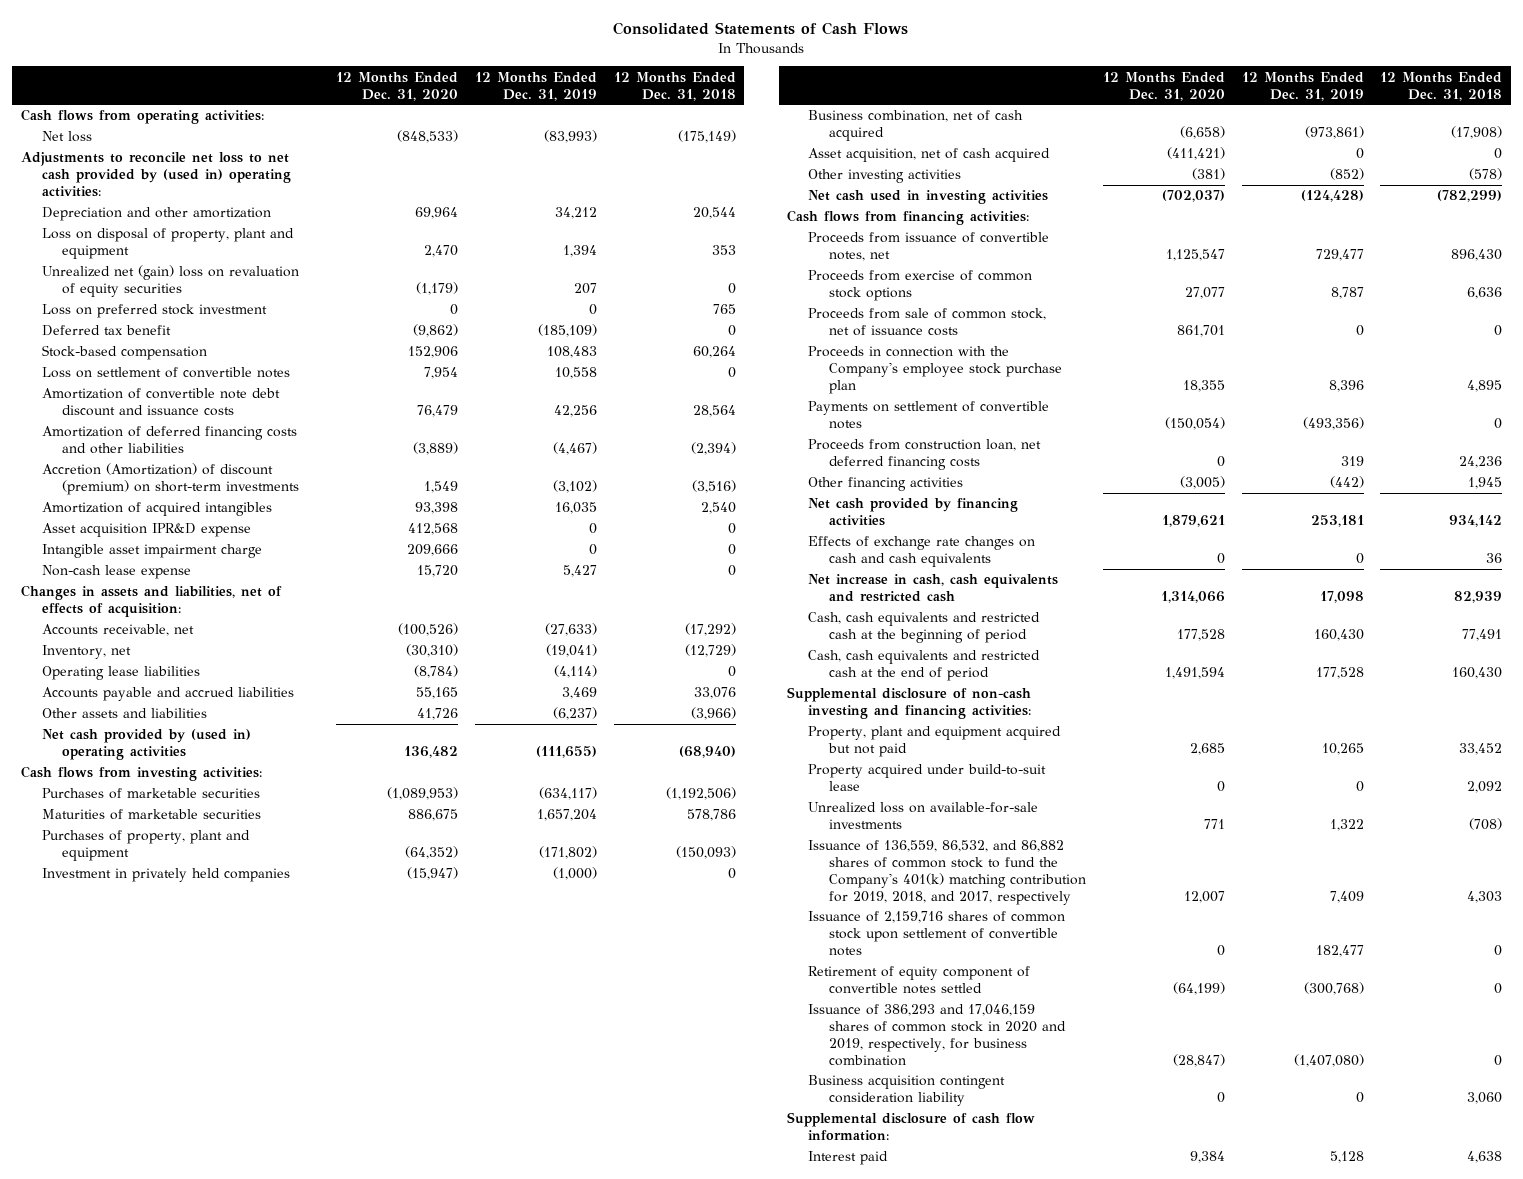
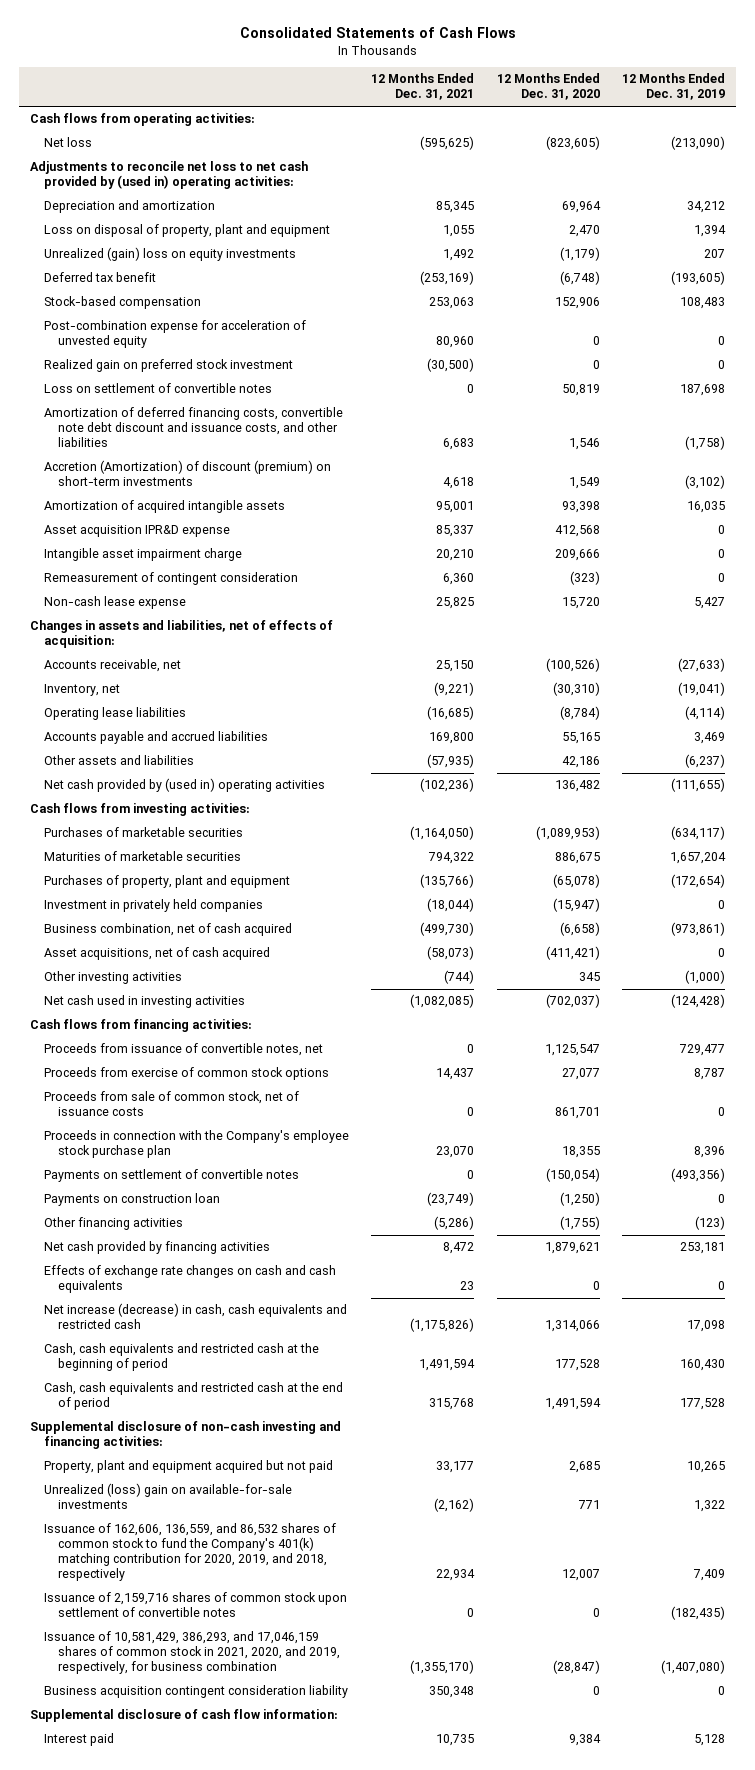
- | 12 Months Ended Dec. 31, 2020 | 12 Months Ended Dec. 31, 2019 | 12 Months Ended Dec. 31, 2018
+ | 12 Months Ended Dec. 31, 2021 | 12 Months Ended Dec. 31, 2020 | 12 Months Ended Dec. 31, 2019
- Net loss | (848,533) | (83,993) | (175,149)
+ Net loss | (595,625) | (823,605) | (213,090)
- Depreciation and other amortization | 69,964 | 34,212 | 20,544
+ Depreciation and amortization | 85,345 | 69,964 | 34,212
- Unrealized net (gain) loss on revaluation of equity securities | (1,179) | 207 | 0
- Loss on preferred stock investment | 0 | 0 | 765
- Deferred tax benefit | (9,862) | (185,109) | 0
+ Unrealized (gain) loss on equity investments | 1,492 | (1,179) | 207
+ Deferred tax benefit | (253,169) | (6,748) | (193,605)
- Loss on settlement of convertible notes | 7,954 | 10,558 | 0
- Amortization of convertible note debt discount and issuance costs | 76,479 | 42,256 | 28,564
- Amortization of deferred financing costs and other liabilities | (3,889) | (4,467) | (2,394)
+ Post-combination expense for acceleration of unvested equity | 80,960 | 0 | 0
+ Realized gain on preferred stock investment | (30,500) | 0 | 0
+ Loss on settlement of convertible notes | 0 | 50,819 | 187,698
+ Amortization of deferred financing costs, convertible note debt discount and issuance costs, and other liabilities | 6,683 | 1,546 | (1,758)
- Amortization of acquired intangibles | 93,398 | 16,035 | 2,540
+ Amortization of acquired intangible assets | 95,001 | 93,398 | 16,035
+ Remeasurement of contingent consideration | 6,360 | (323) | 0
- Other assets and liabilities | 41,726 | (6,237) | (3,966)
+ Other assets and liabilities | (57,935) | 42,186 | (6,237)
- Purchases of property, plant and equipment | (64,352) | (171,802) | (150,093)
- Investment in privately held companies | (15,947) | (1,000) | 0
+ Purchases of property, plant and equipment | (135,766) | (65,078) | (172,654)
+ Investment in privately held companies | (18,044) | (15,947) | 0
- Asset acquisition, net of cash acquired | (411,421) | 0 | 0
- Other investing activities | (381) | (852) | (578)
+ Asset acquisitions, net of cash acquired | (58,073) | (411,421) | 0
+ Other investing activities | (744) | 345 | (1,000)
- Proceeds from construction loan, net deferred financing costs | 0 | 319 | 24,236
- Other financing activities | (3,005) | (442) | 1,945
+ Payments on construction loan | (23,749) | (1,250) | 0
+ Other financing activities | (5,286) | (1,755) | (123)
- Net increase in cash, cash equivalents and restricted cash | 1,314,066 | 17,098 | 82,939
+ Net increase (decrease) in cash, cash equivalents and restricted cash | (1,175,826) | 1,314,066 | 17,098
- Property acquired under build-to-suit lease | 0 | 0 | 2,092
- Unrealized loss on available-for-sale investments | 771 | 1,322 | (708)
- Issuance of 136,559, 86,532, and 86,882 shares of common stock to fund the Company's 401(k) matching contribution for 2019, 2018, and 2017, respectively | 12,007 | 7,409 | 4,303
- Issuance of 2,159,716 shares of common stock upon settlement of convertible notes | 0 | 182,477 | 0
- Retirement of equity component of convertible notes settled | (64,199) | (300,768) | 0
- Issuance of 386,293 and 17,046,159 shares of common stock in 2020 and 2019, respectively, for business combination | (28,847) | (1,407,080) | 0
+ Unrealized (loss) gain on available-for-sale investments | (2,162) | 771 | 1,322
+ Issuance of 162,606, 136,559, and 86,532 shares of common stock to fund the Company's 401(k) matching contribution for 2020, 2019, and 2018, respectively | 22,934 | 12,007 | 7,409
+ Issuance of 2,159,716 shares of common stock upon settlement of convertible notes | 0 | 0 | (182,435)
+ Issuance of 10,581,429, 386,293, and 17,046,159 shares of common stock in 2021, 2020, and 2019, respectively, for business combination | (1,355,170) | (28,847) | (1,407,080)

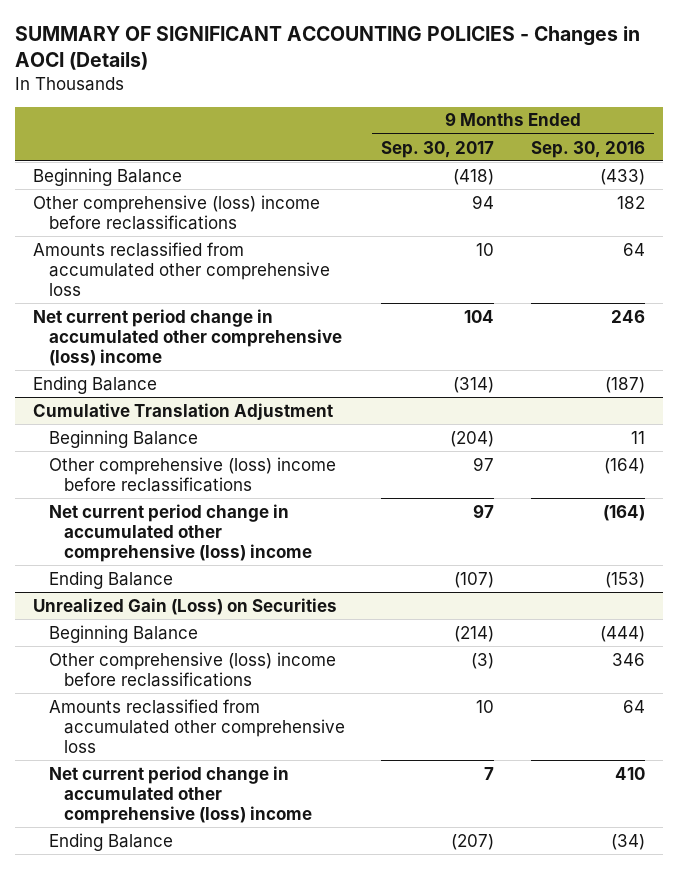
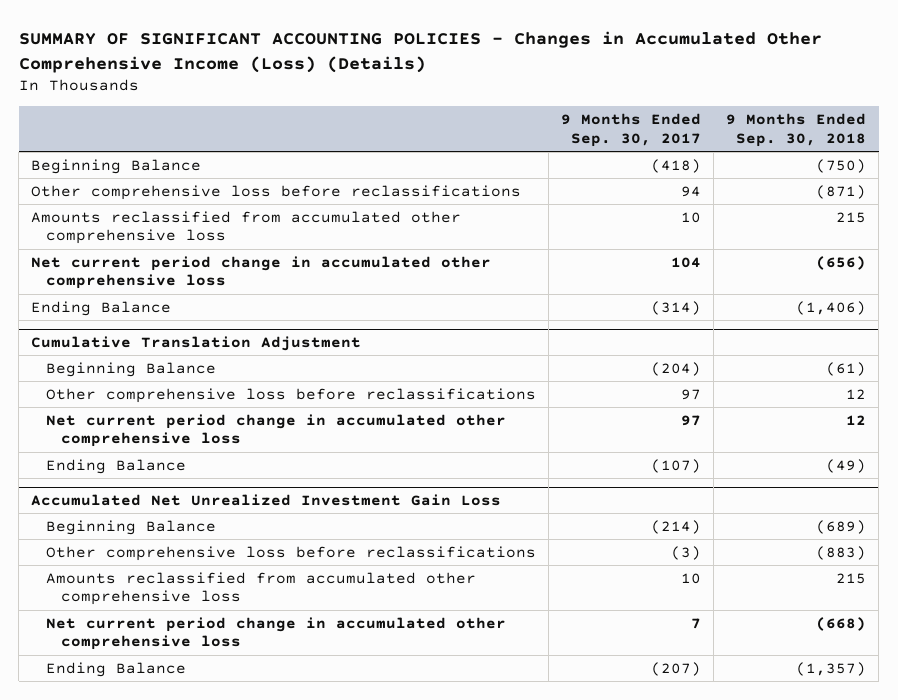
- SUMMARY OF SIGNIFICANT ACCOUNTING POLICIES - Changes in AOCI (Details)
+ SUMMARY OF SIGNIFICANT ACCOUNTING POLICIES - Changes in Accumulated Other Comprehensive Income (Loss) (Details)
- | 9 Months Ended Sep. 30, 2017 | 9 Months Ended Sep. 30, 2016
+ | 9 Months Ended Sep. 30, 2017 | 9 Months Ended Sep. 30, 2018
- Other comprehensive (loss) income before reclassifications | 94 | 182
+ Other comprehensive loss before reclassifications | 94 | (871)
- Net current period change in accumulated other comprehensive (loss) income | 104 | 246
+ Net current period change in accumulated other comprehensive loss | 104 | (656)
@ Cumulative Translation Adjustment
- Other comprehensive (loss) income before reclassifications | 97 | (164)
- Net current period change in accumulated other comprehensive (loss) income | 97 | (164)
+ Other comprehensive loss before reclassifications | 97 | 12
+ Net current period change in accumulated other comprehensive loss | 97 | 12
- Unrealized Gain (Loss) on Securities
+ Accumulated Net Unrealized Investment Gain Loss
- Other comprehensive (loss) income before reclassifications | (3) | 346
+ Other comprehensive loss before reclassifications | (3) | (883)
- Net current period change in accumulated other comprehensive (loss) income | 7 | 410
+ Net current period change in accumulated other comprehensive loss | 7 | (668)

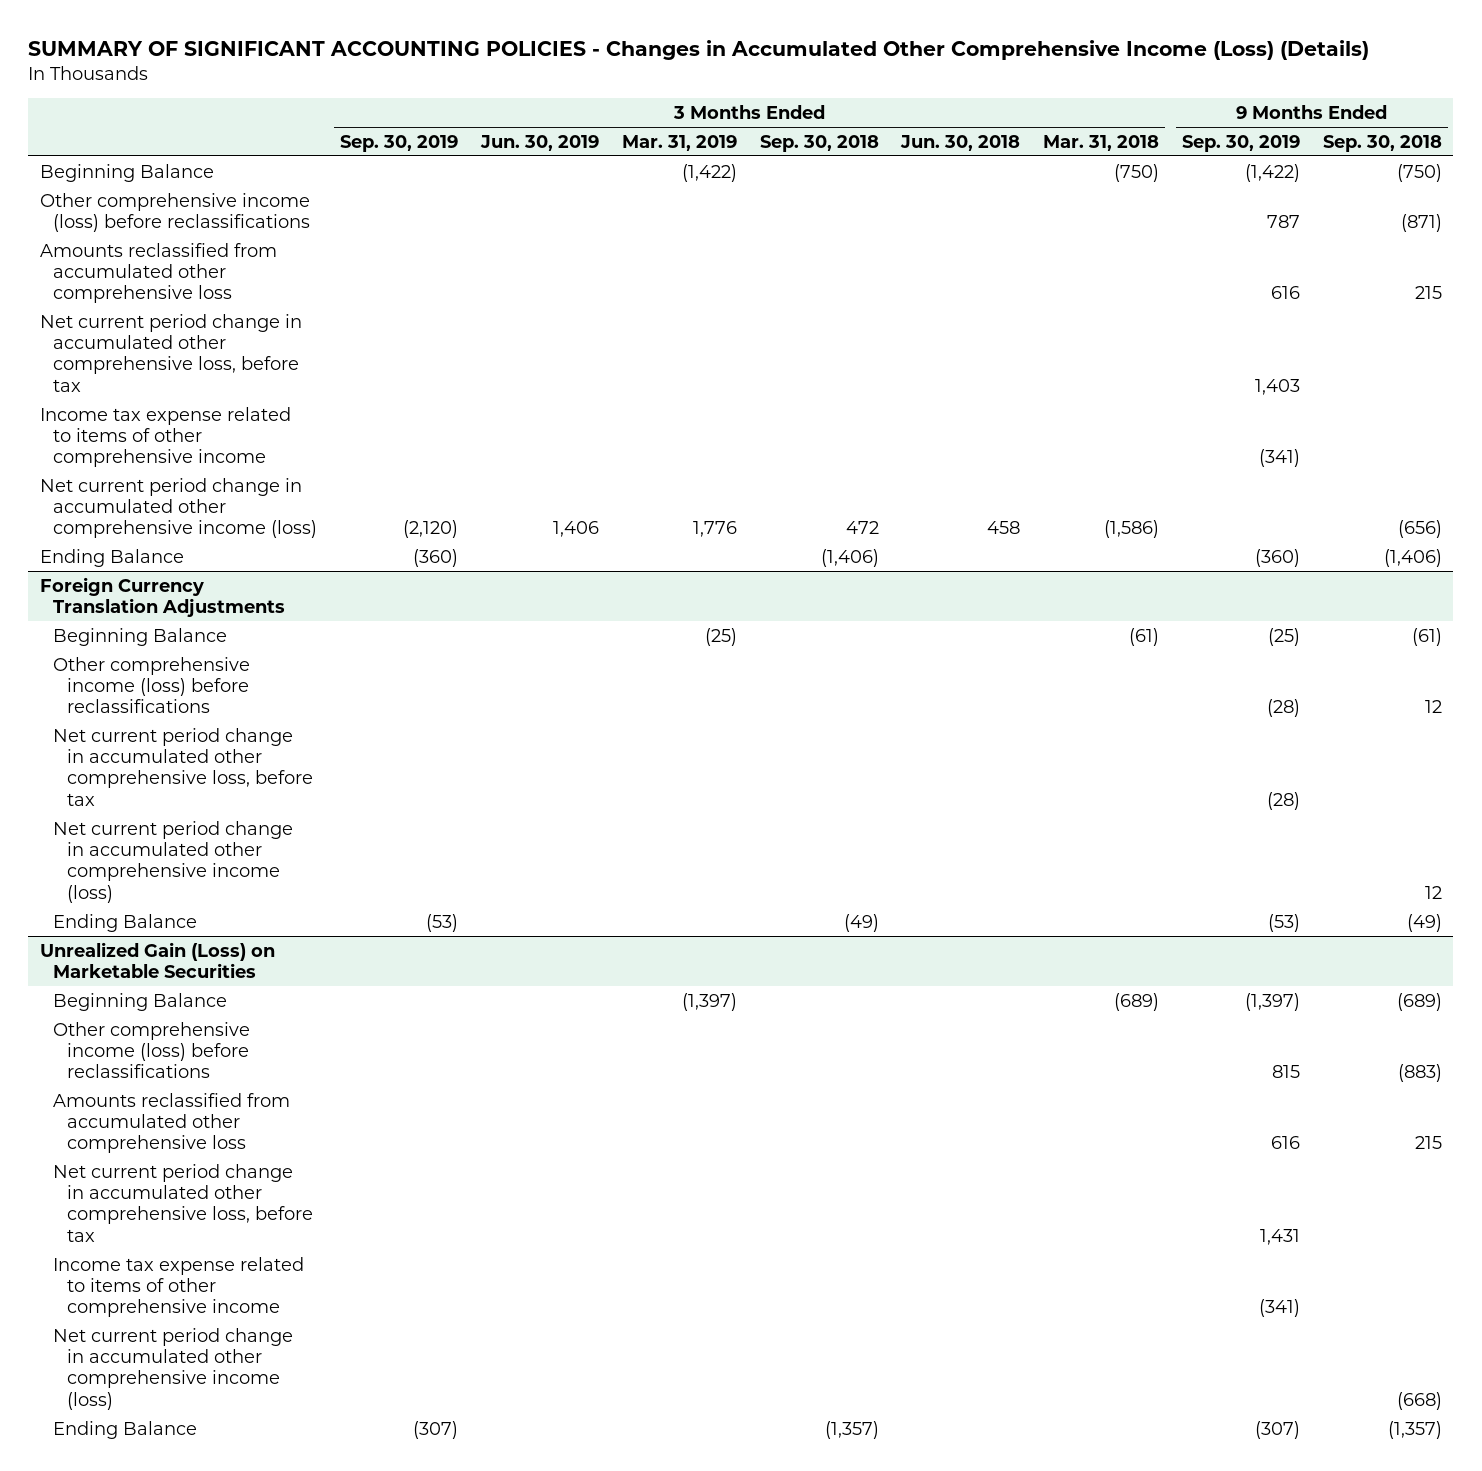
- | 9 Months Ended Sep. 30, 2017 | 9 Months Ended Sep. 30, 2018
+ | 3 Months Ended Sep. 30, 2019 | 3 Months Ended Jun. 30, 2019 | 3 Months Ended Mar. 31, 2019 | 3 Months Ended Sep. 30, 2018 | 3 Months Ended Jun. 30, 2018 | 3 Months Ended Mar. 31, 2018 | 9 Months Ended Sep. 30, 2019 | 9 Months Ended Sep. 30, 2018
- Other comprehensive loss before reclassifications | 94 | (871)
+ Other comprehensive income (loss) before reclassifications | | | | | | | 787 | (871)
- Net current period change in accumulated other comprehensive loss | 104 | (656)
+ Net current period change in accumulated other comprehensive loss, before tax | | | | | | | 1,403 |
+ Income tax expense related to items of other comprehensive income | | | | | | | (341) |
+ Net current period change in accumulated other comprehensive income (loss) | (2,120) | 1,406 | 1,776 | 472 | 458 | (1,586) | | (656)
- Cumulative Translation Adjustment
+ Foreign Currency Translation Adjustments
- Other comprehensive loss before reclassifications | 97 | 12
- Net current period change in accumulated other comprehensive loss | 97 | 12
+ Other comprehensive income (loss) before reclassifications | | | | | | | (28) | 12
+ Net current period change in accumulated other comprehensive loss, before tax | | | | | | | (28) |
+ Net current period change in accumulated other comprehensive income (loss) | | | | | | | | 12
- Accumulated Net Unrealized Investment Gain Loss
+ Unrealized Gain (Loss) on Marketable Securities
- Other comprehensive loss before reclassifications | (3) | (883)
+ Other comprehensive income (loss) before reclassifications | | | | | | | 815 | (883)
- Net current period change in accumulated other comprehensive loss | 7 | (668)
+ Net current period change in accumulated other comprehensive loss, before tax | | | | | | | 1,431 |
+ Income tax expense related to items of other comprehensive income | | | | | | | (341) |
+ Net current period change in accumulated other comprehensive income (loss) | | | | | | | | (668)

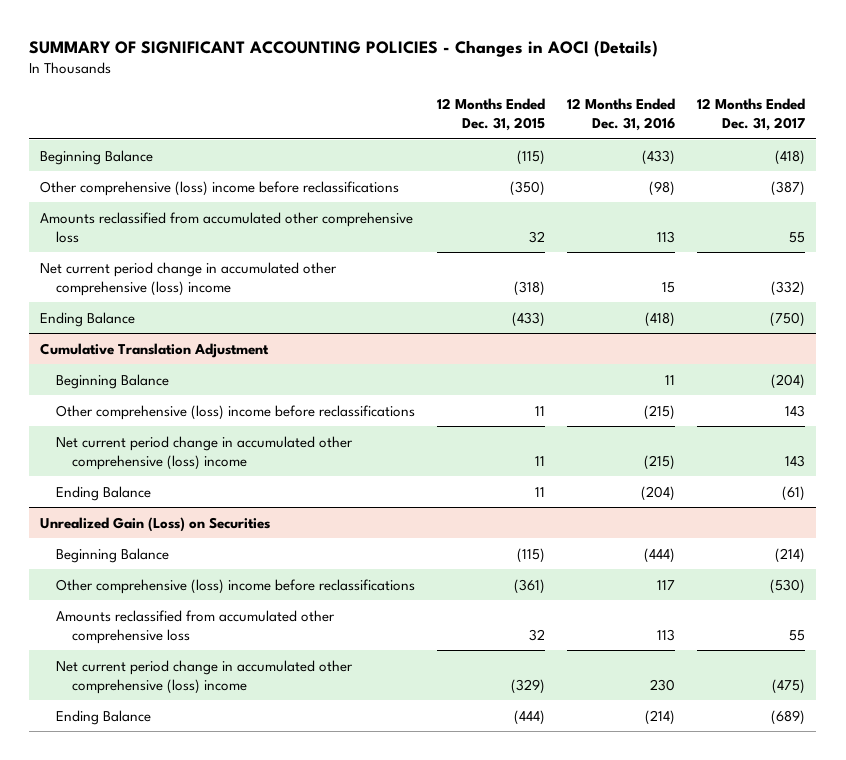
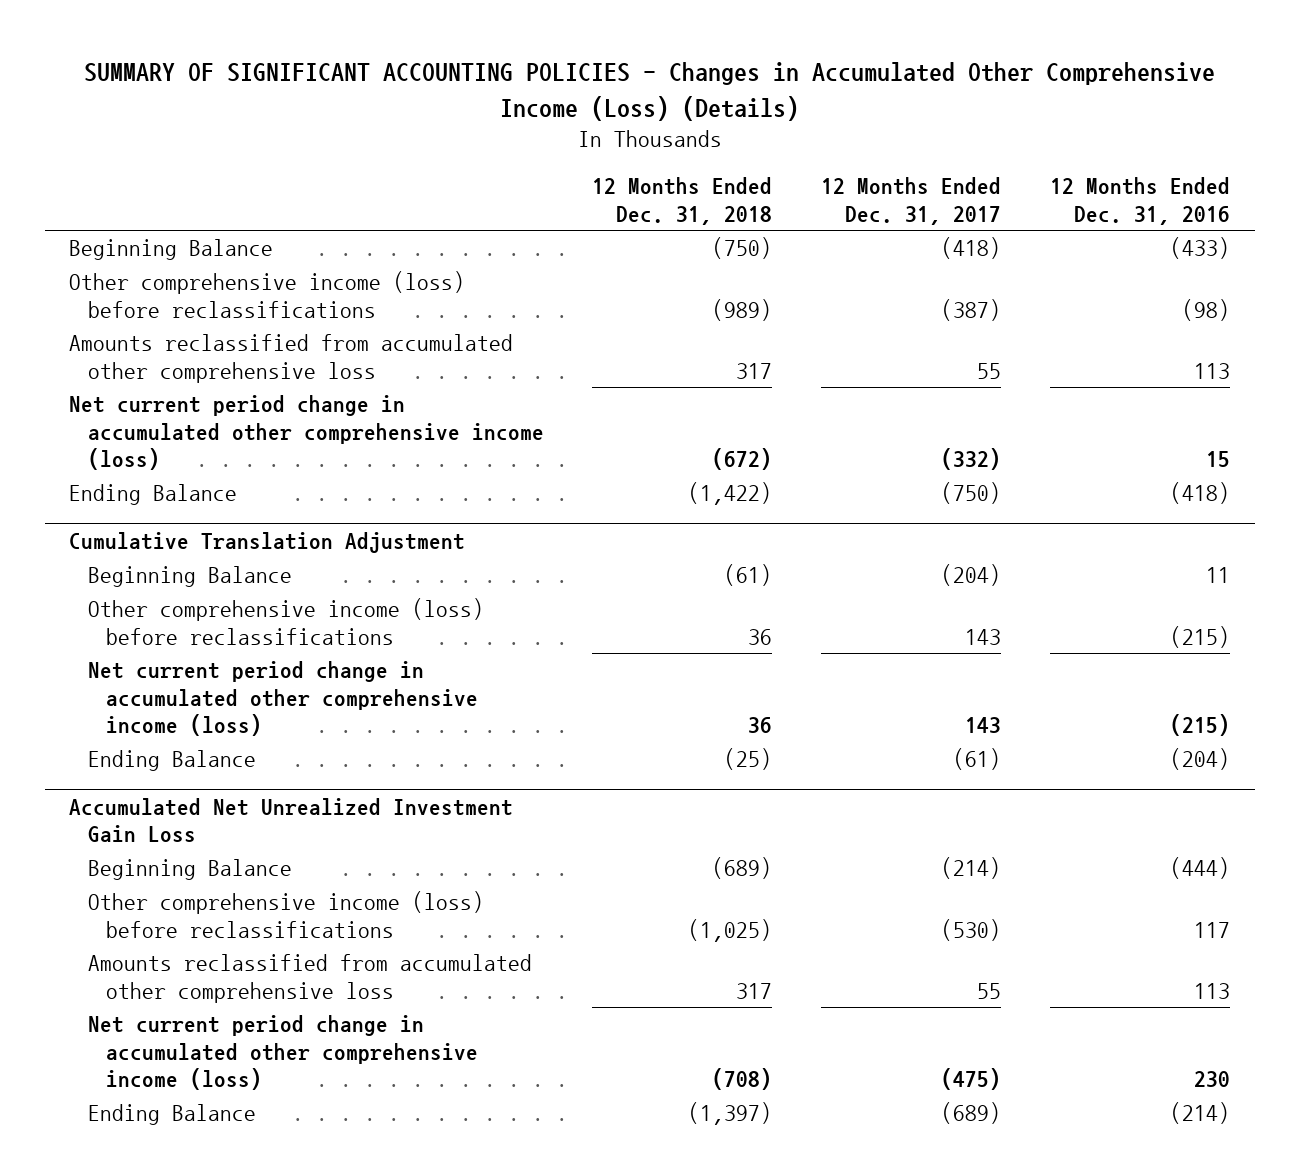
- SUMMARY OF SIGNIFICANT ACCOUNTING POLICIES - Changes in AOCI (Details)
+ SUMMARY OF SIGNIFICANT ACCOUNTING POLICIES - Changes in Accumulated Other Comprehensive Income (Loss) (Details)
- | 12 Months Ended Dec. 31, 2015 | 12 Months Ended Dec. 31, 2016 | 12 Months Ended Dec. 31, 2017
+ | 12 Months Ended Dec. 31, 2018 | 12 Months Ended Dec. 31, 2017 | 12 Months Ended Dec. 31, 2016
- Other comprehensive (loss) income before reclassifications | (350) | (98) | (387)
+ Other comprehensive income (loss) before reclassifications | (989) | (387) | (98)
- Net current period change in accumulated other comprehensive (loss) income | (318) | 15 | (332)
+ Net current period change in accumulated other comprehensive income (loss) | (672) | (332) | 15
@ Cumulative Translation Adjustment
- Other comprehensive (loss) income before reclassifications | 11 | (215) | 143
- Net current period change in accumulated other comprehensive (loss) income | 11 | (215) | 143
+ Other comprehensive income (loss) before reclassifications | 36 | 143 | (215)
+ Net current period change in accumulated other comprehensive income (loss) | 36 | 143 | (215)
- Unrealized Gain (Loss) on Securities
+ Accumulated Net Unrealized Investment Gain Loss
- Other comprehensive (loss) income before reclassifications | (361) | 117 | (530)
+ Other comprehensive income (loss) before reclassifications | (1,025) | (530) | 117
- Net current period change in accumulated other comprehensive (loss) income | (329) | 230 | (475)
+ Net current period change in accumulated other comprehensive income (loss) | (708) | (475) | 230

